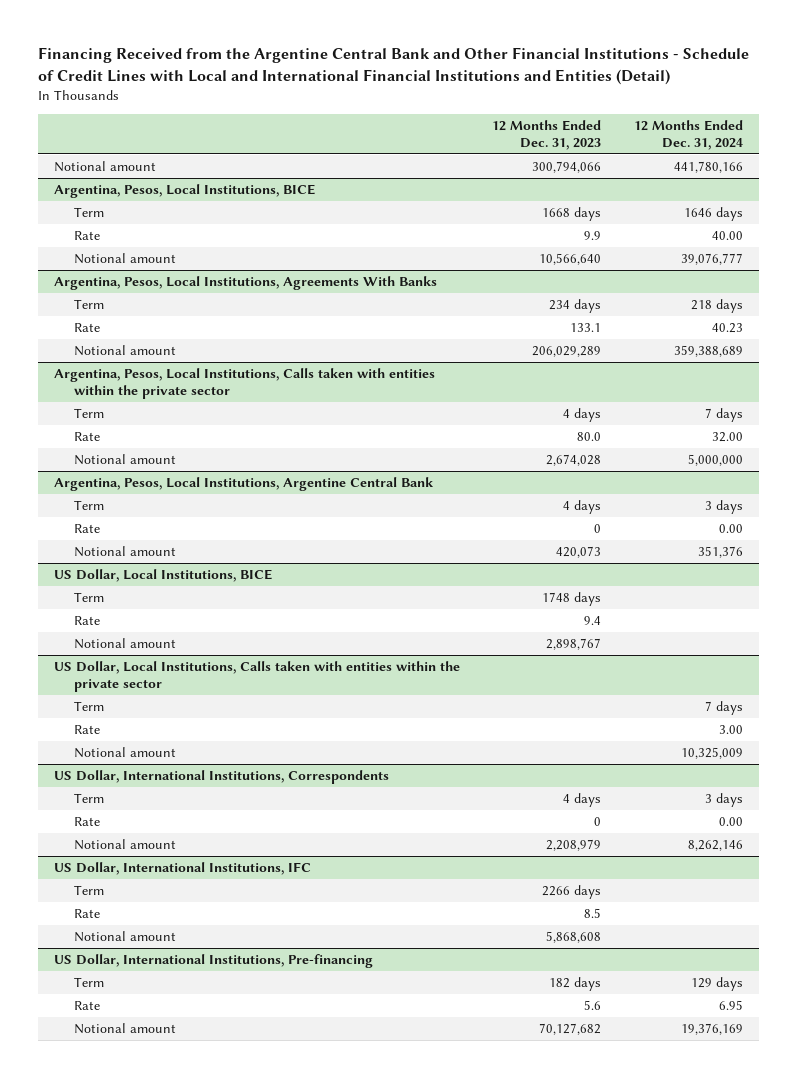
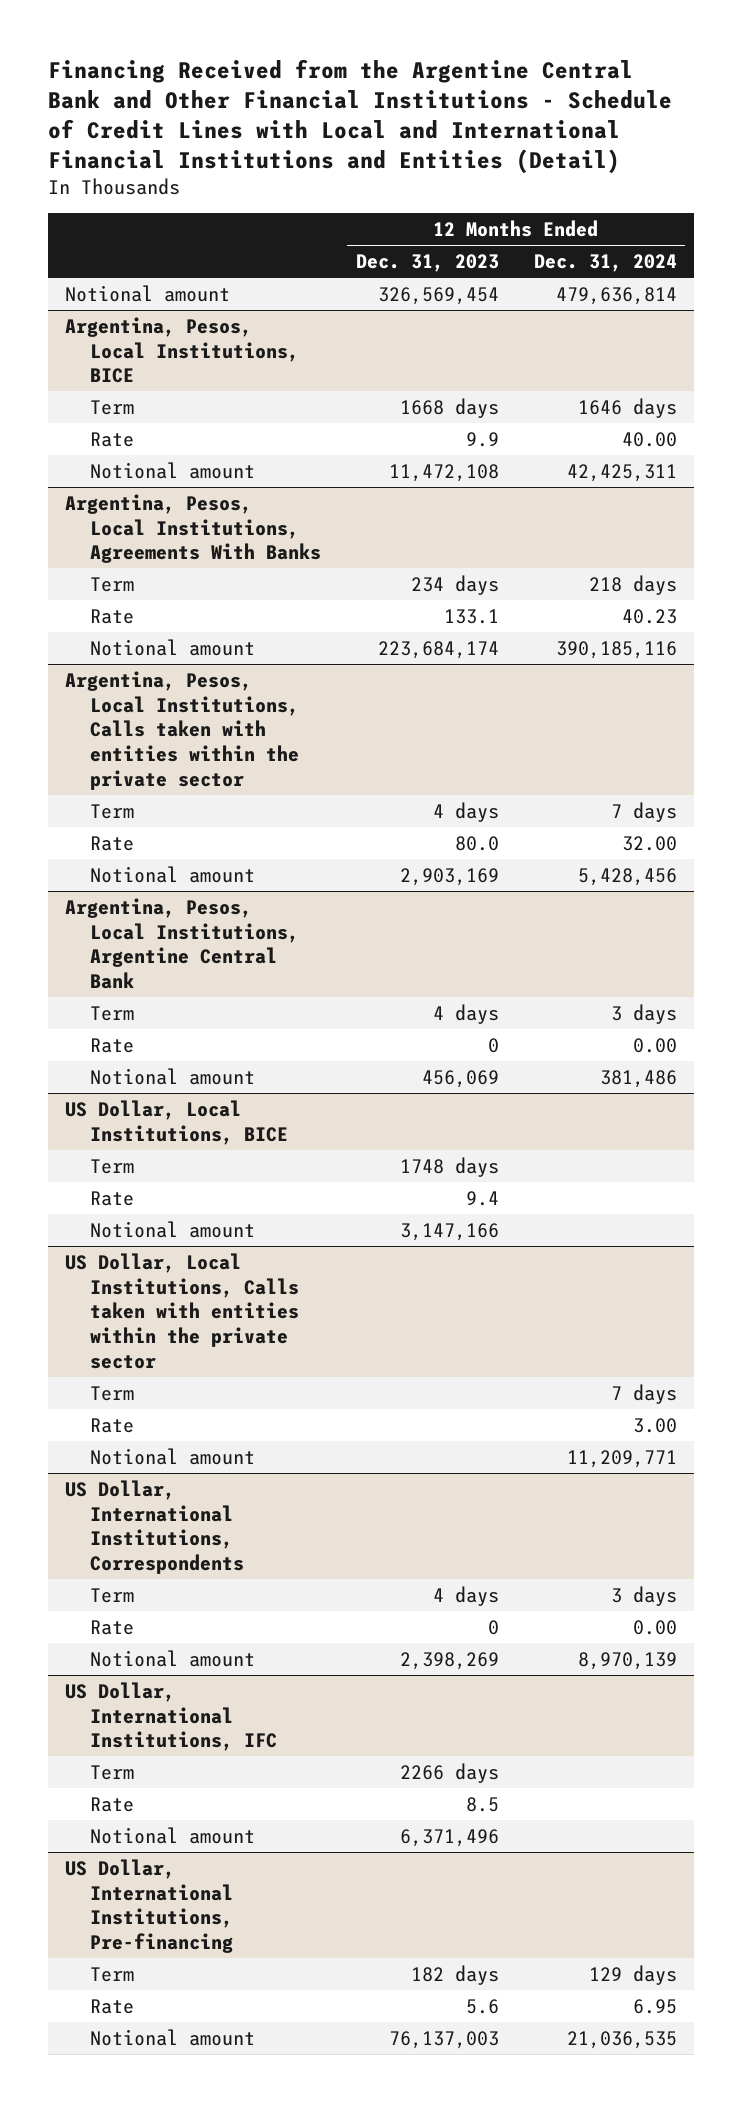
- Notional amount | 300,794,066 | 441,780,166
+ Notional amount | 326,569,454 | 479,636,814
@ Argentina, Pesos, Local Institutions, BICE
- Notional amount | 10,566,640 | 39,076,777
+ Notional amount | 11,472,108 | 42,425,311
@ Argentina, Pesos, Local Institutions, Agreements With Banks
- Notional amount | 206,029,289 | 359,388,689
+ Notional amount | 223,684,174 | 390,185,116
@ Argentina, Pesos, Local Institutions, Calls taken with entities within the private sector
- Notional amount | 2,674,028 | 5,000,000
+ Notional amount | 2,903,169 | 5,428,456
@ Argentina, Pesos, Local Institutions, Argentine Central Bank
- Notional amount | 420,073 | 351,376
+ Notional amount | 456,069 | 381,486
@ US Dollar, Local Institutions, BICE
- Notional amount | 2,898,767 |
+ Notional amount | 3,147,166 |
@ US Dollar, Local Institutions, Calls taken with entities within the private sector
- Notional amount | | 10,325,009
+ Notional amount | | 11,209,771
@ US Dollar, International Institutions, Correspondents
- Notional amount | 2,208,979 | 8,262,146
+ Notional amount | 2,398,269 | 8,970,139
@ US Dollar, International Institutions, IFC
- Notional amount | 5,868,608 |
+ Notional amount | 6,371,496 |
@ US Dollar, International Institutions, Pre-financing
- Notional amount | 70,127,682 | 19,376,169
+ Notional amount | 76,137,003 | 21,036,535

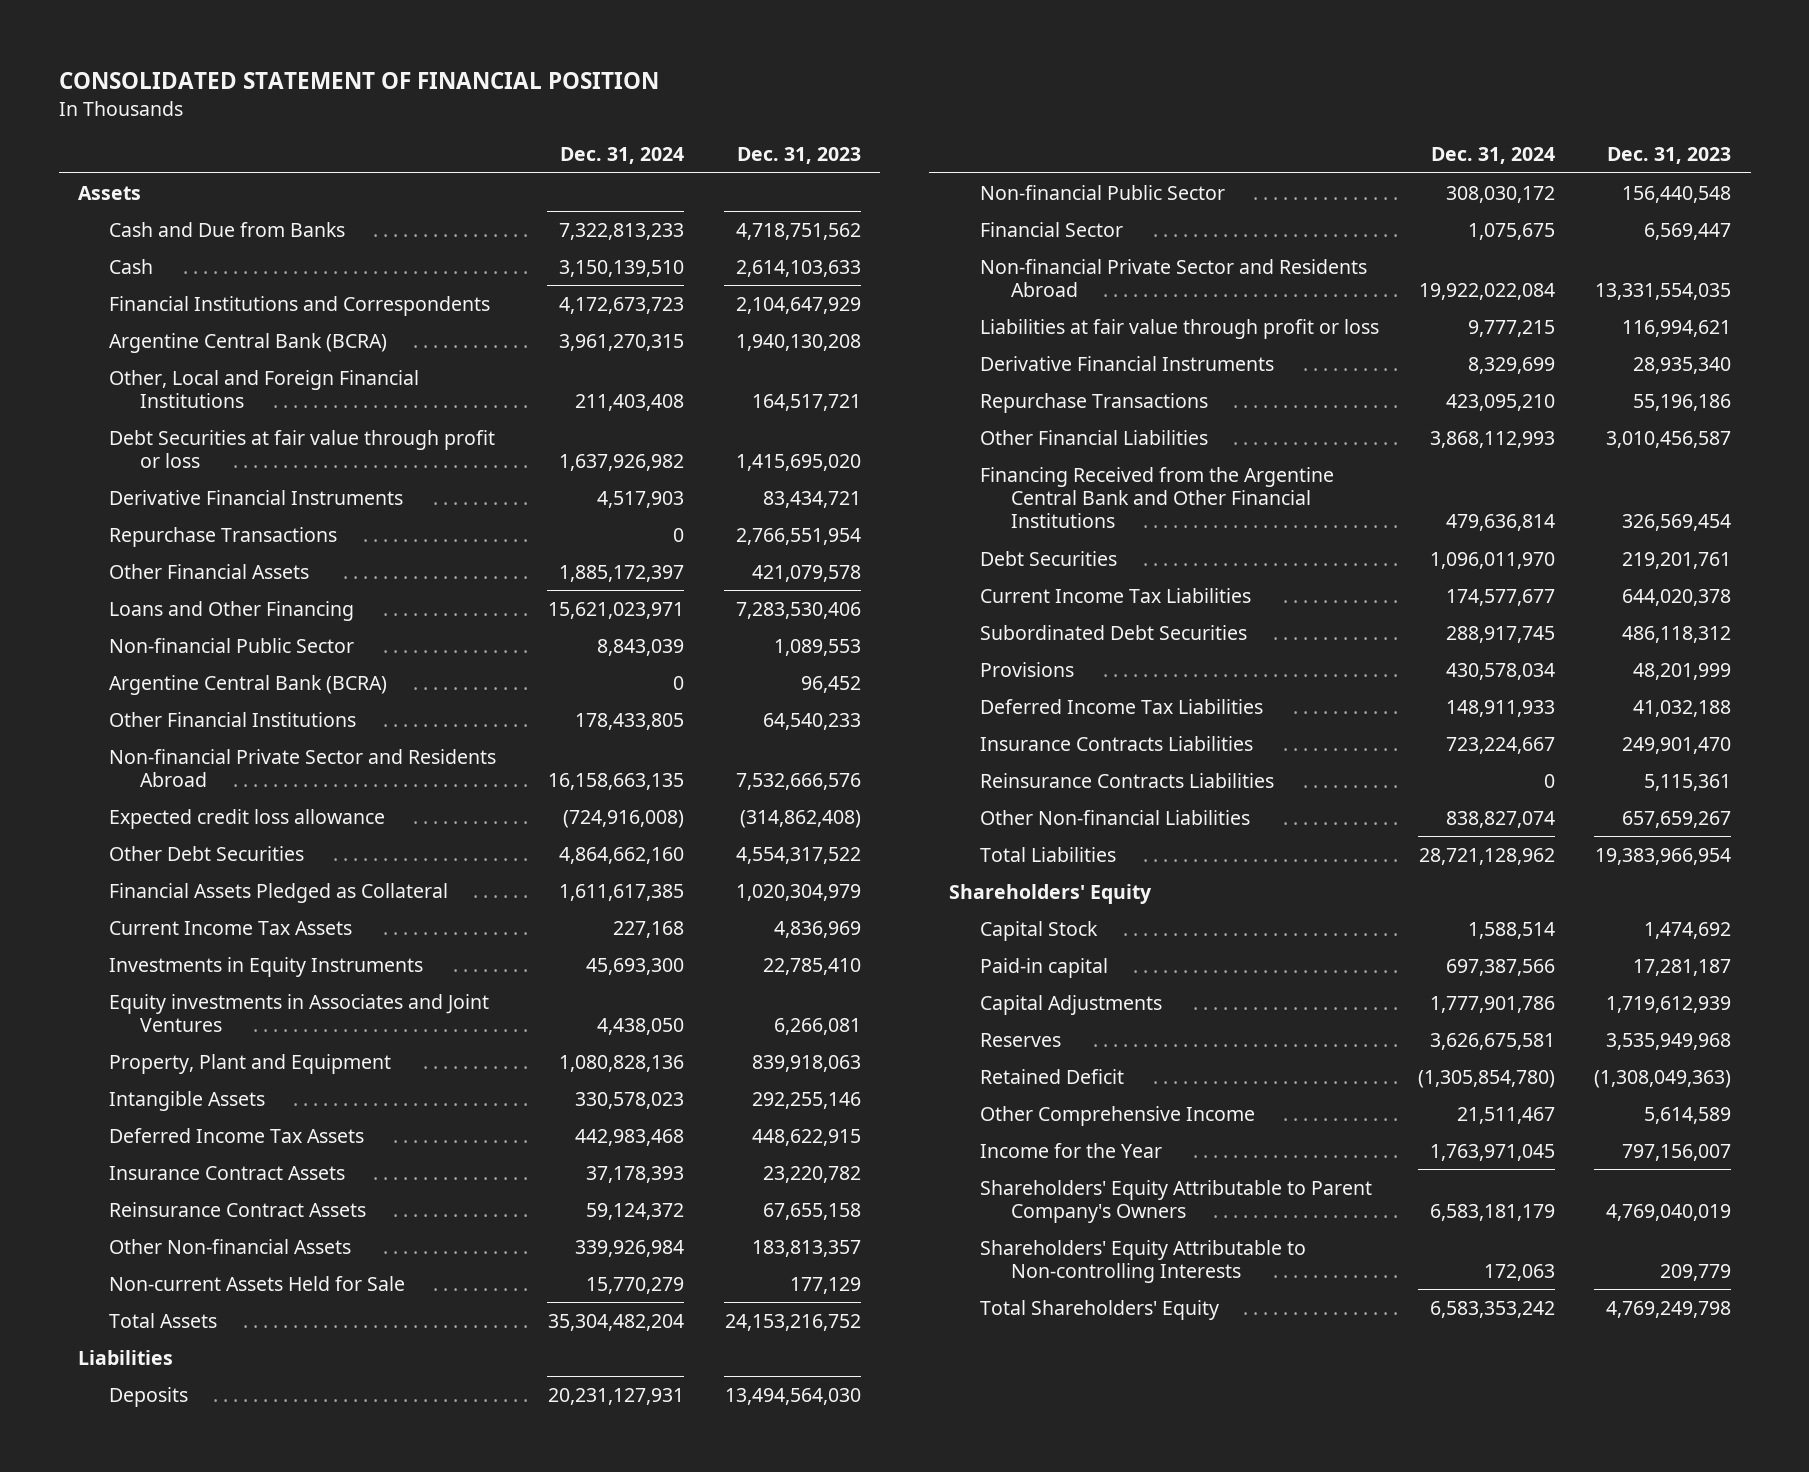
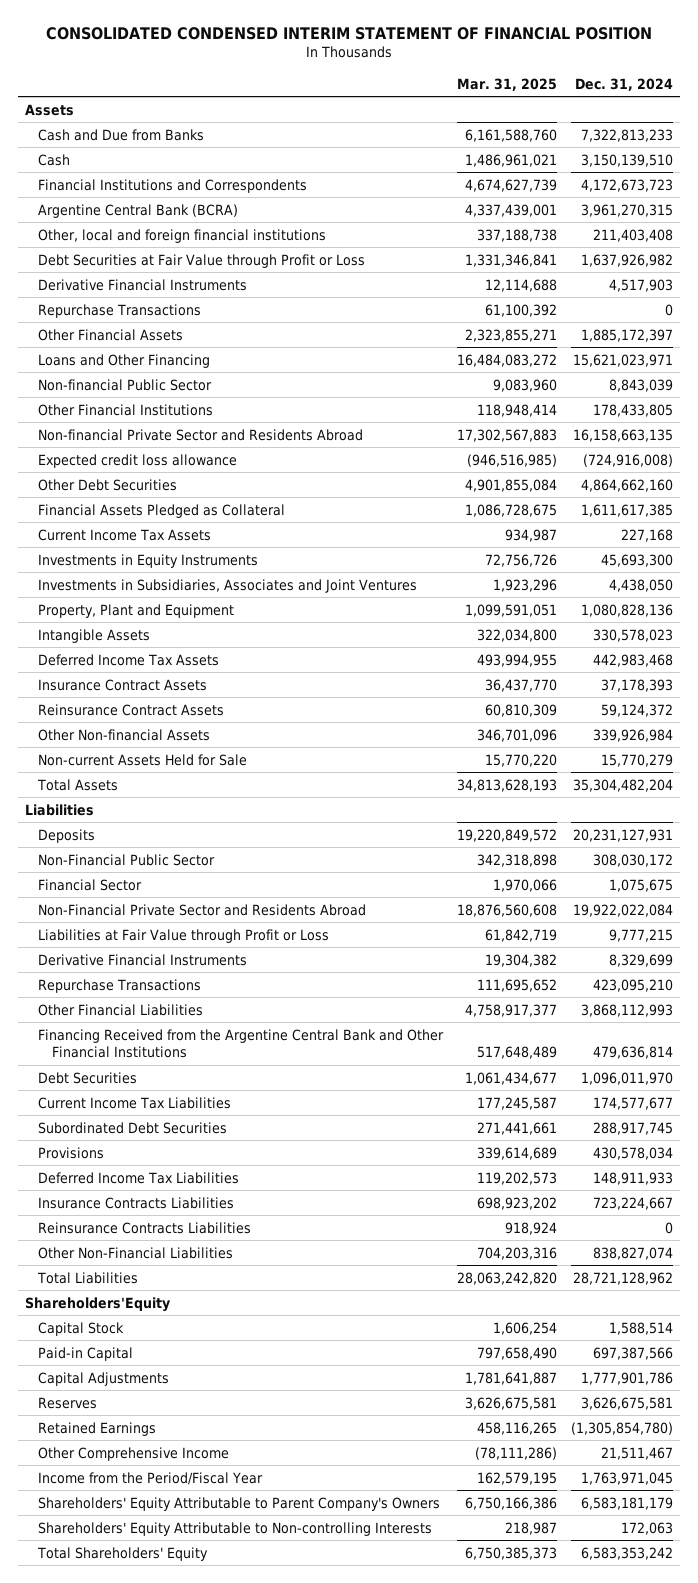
- CONSOLIDATED STATEMENT OF FINANCIAL POSITION
+ CONSOLIDATED CONDENSED INTERIM STATEMENT OF FINANCIAL POSITION
- | Dec. 31, 2024 | Dec. 31, 2023
+ | Mar. 31, 2025 | Dec. 31, 2024
- Other, Local and Foreign Financial Institutions | 211,403,408 | 164,517,721
- Debt Securities at fair value through profit or loss | 1,637,926,982 | 1,415,695,020
+ Other, local and foreign financial institutions | 337,188,738 | 211,403,408
+ Debt Securities at Fair Value through Profit or Loss | 1,331,346,841 | 1,637,926,982
- Argentine Central Bank (BCRA) | 0 | 96,452
- Equity investments in Associates and Joint Ventures | 4,438,050 | 6,266,081
+ Investments in Subsidiaries, Associates and Joint Ventures | 1,923,296 | 4,438,050
- Non-financial Public Sector | 308,030,172 | 156,440,548
+ Non-Financial Public Sector | 342,318,898 | 308,030,172
- Non-financial Private Sector and Residents Abroad | 19,922,022,084 | 13,331,554,035
- Liabilities at fair value through profit or loss | 9,777,215 | 116,994,621
+ Non-Financial Private Sector and Residents Abroad | 18,876,560,608 | 19,922,022,084
+ Liabilities at Fair Value through Profit or Loss | 61,842,719 | 9,777,215
- Other Non-financial Liabilities | 838,827,074 | 657,659,267
+ Other Non-Financial Liabilities | 704,203,316 | 838,827,074
- Shareholders' Equity
+ Shareholders'Equity
- Paid-in capital | 697,387,566 | 17,281,187
+ Paid-in Capital | 797,658,490 | 697,387,566
- Retained Deficit | (1,305,854,780) | (1,308,049,363)
+ Retained Earnings | 458,116,265 | (1,305,854,780)
- Income for the Year | 1,763,971,045 | 797,156,007
+ Income from the Period/Fiscal Year | 162,579,195 | 1,763,971,045

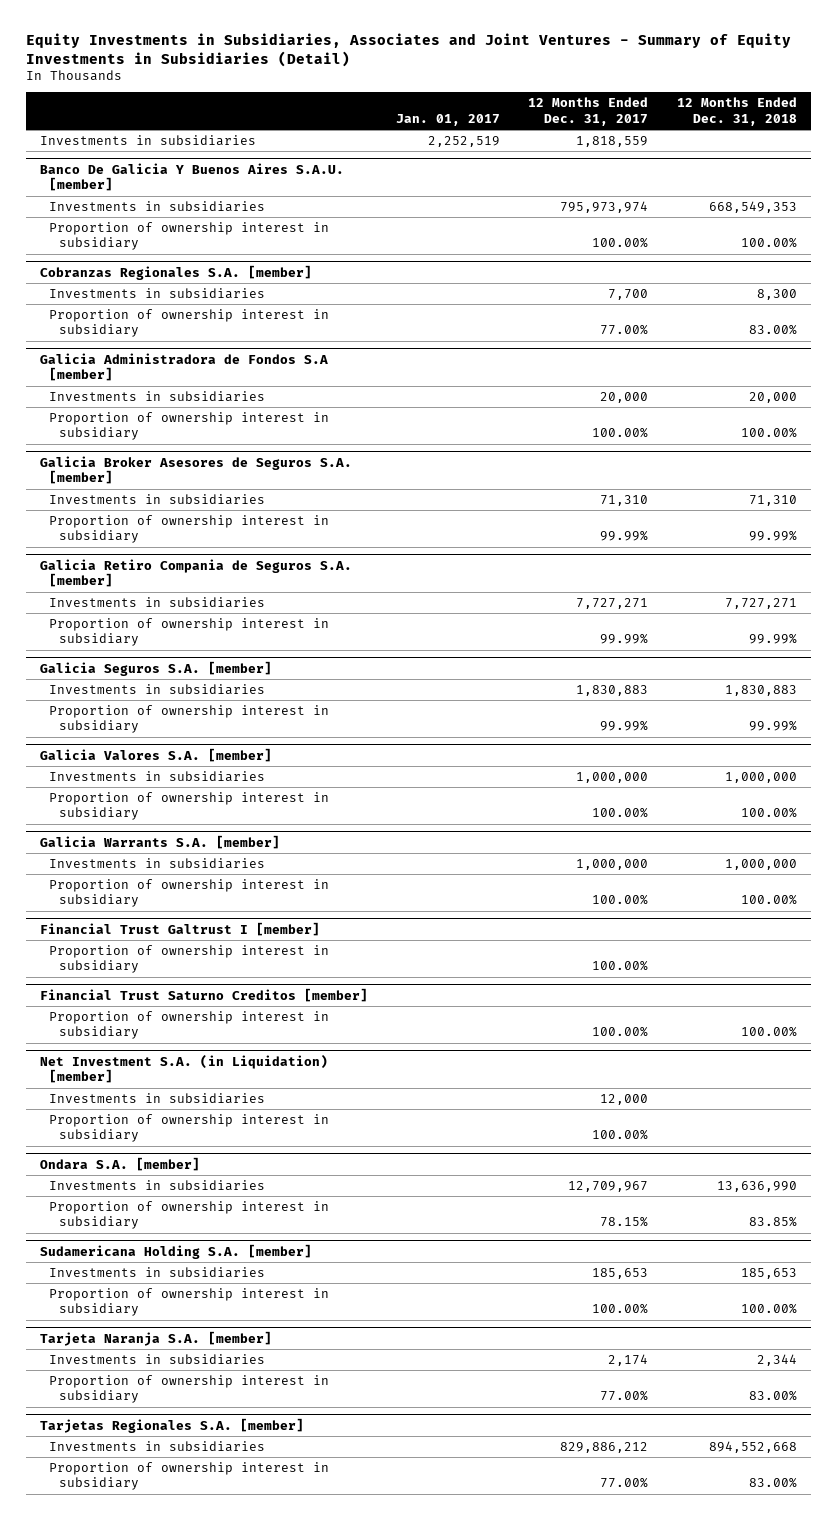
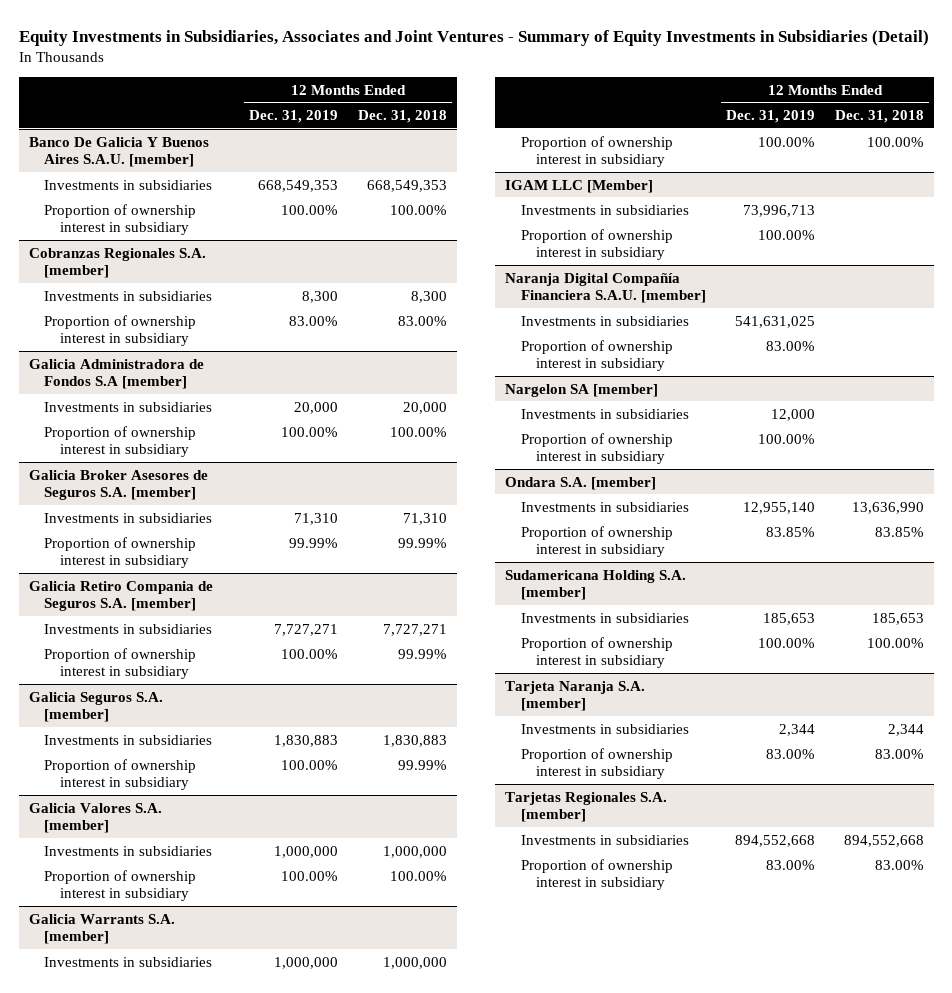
- | Jan. 01, 2017 | 12 Months Ended Dec. 31, 2017 | 12 Months Ended Dec. 31, 2018
+ | 12 Months Ended Dec. 31, 2019 | 12 Months Ended Dec. 31, 2018
- Investments in subsidiaries | 2,252,519 | 1,818,559 |
- Financial Trust Galtrust I [member]
+ IGAM LLC [Member]
+ Investments in subsidiaries | 73,996,713 |
- Financial Trust Saturno Creditos [member]
- Proportion of ownership interest in subsidiary | | 100.00% | 100.00%
- Net Investment S.A. (in Liquidation) [member]
+ Naranja Digital Compañía Financiera S.A.U. [member]
+ Nargelon SA [member]
+ Investments in subsidiaries | 12,000 |
+ Proportion of ownership interest in subsidiary | 100.00% |

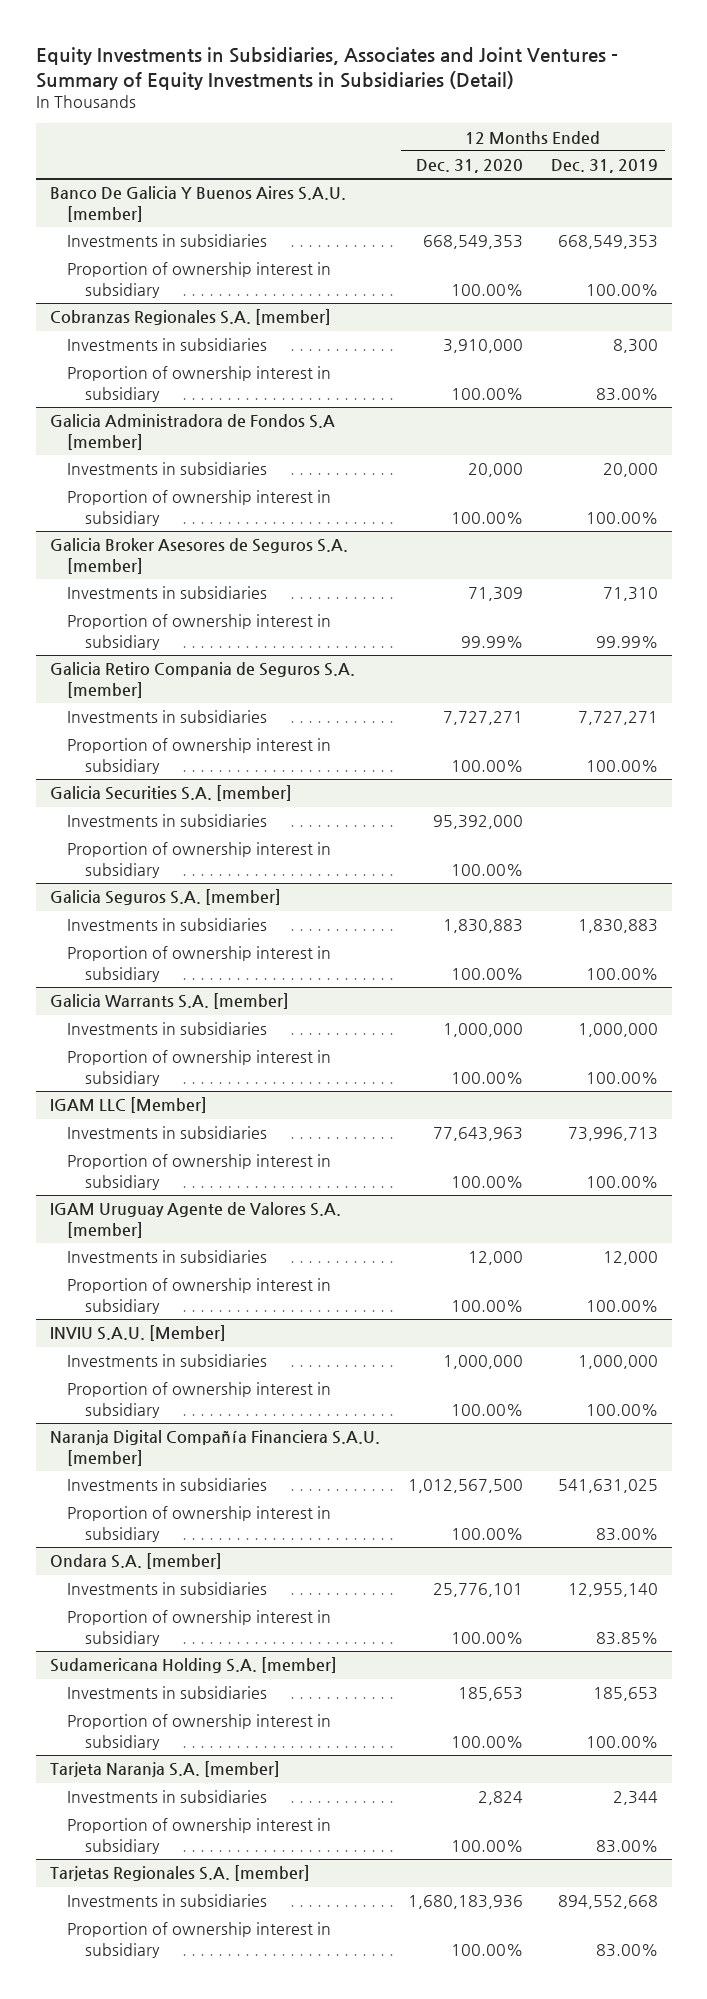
- | 12 Months Ended Dec. 31, 2019 | 12 Months Ended Dec. 31, 2018
+ | 12 Months Ended Dec. 31, 2020 | 12 Months Ended Dec. 31, 2019
+ Galicia Securities S.A. [member]
+ Investments in subsidiaries | 95,392,000 |
+ Proportion of ownership interest in subsidiary | 100.00% |
- Galicia Valores S.A. [member]
- Investments in subsidiaries | 1,000,000 | 1,000,000
- Proportion of ownership interest in subsidiary | 100.00% | 100.00%
+ IGAM Uruguay Agente de Valores S.A. [member]
+ Investments in subsidiaries | 12,000 | 12,000
+ Proportion of ownership interest in subsidiary | 100.00% | 100.00%
+ INVIU S.A.U. [Member]
+ Investments in subsidiaries | 1,000,000 | 1,000,000
+ Proportion of ownership interest in subsidiary | 100.00% | 100.00%
- Nargelon SA [member]
- Investments in subsidiaries | 12,000 |
- Proportion of ownership interest in subsidiary | 100.00% |

